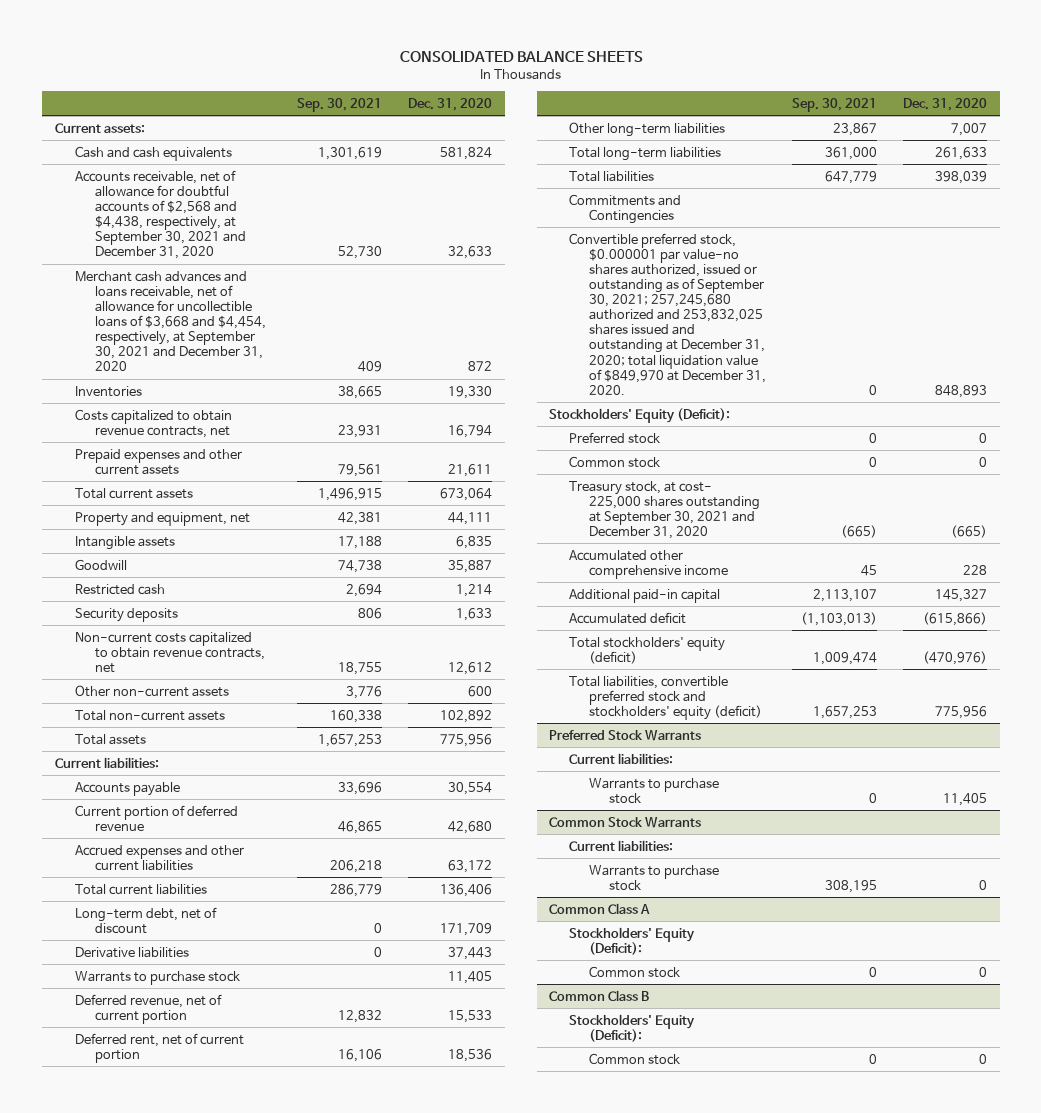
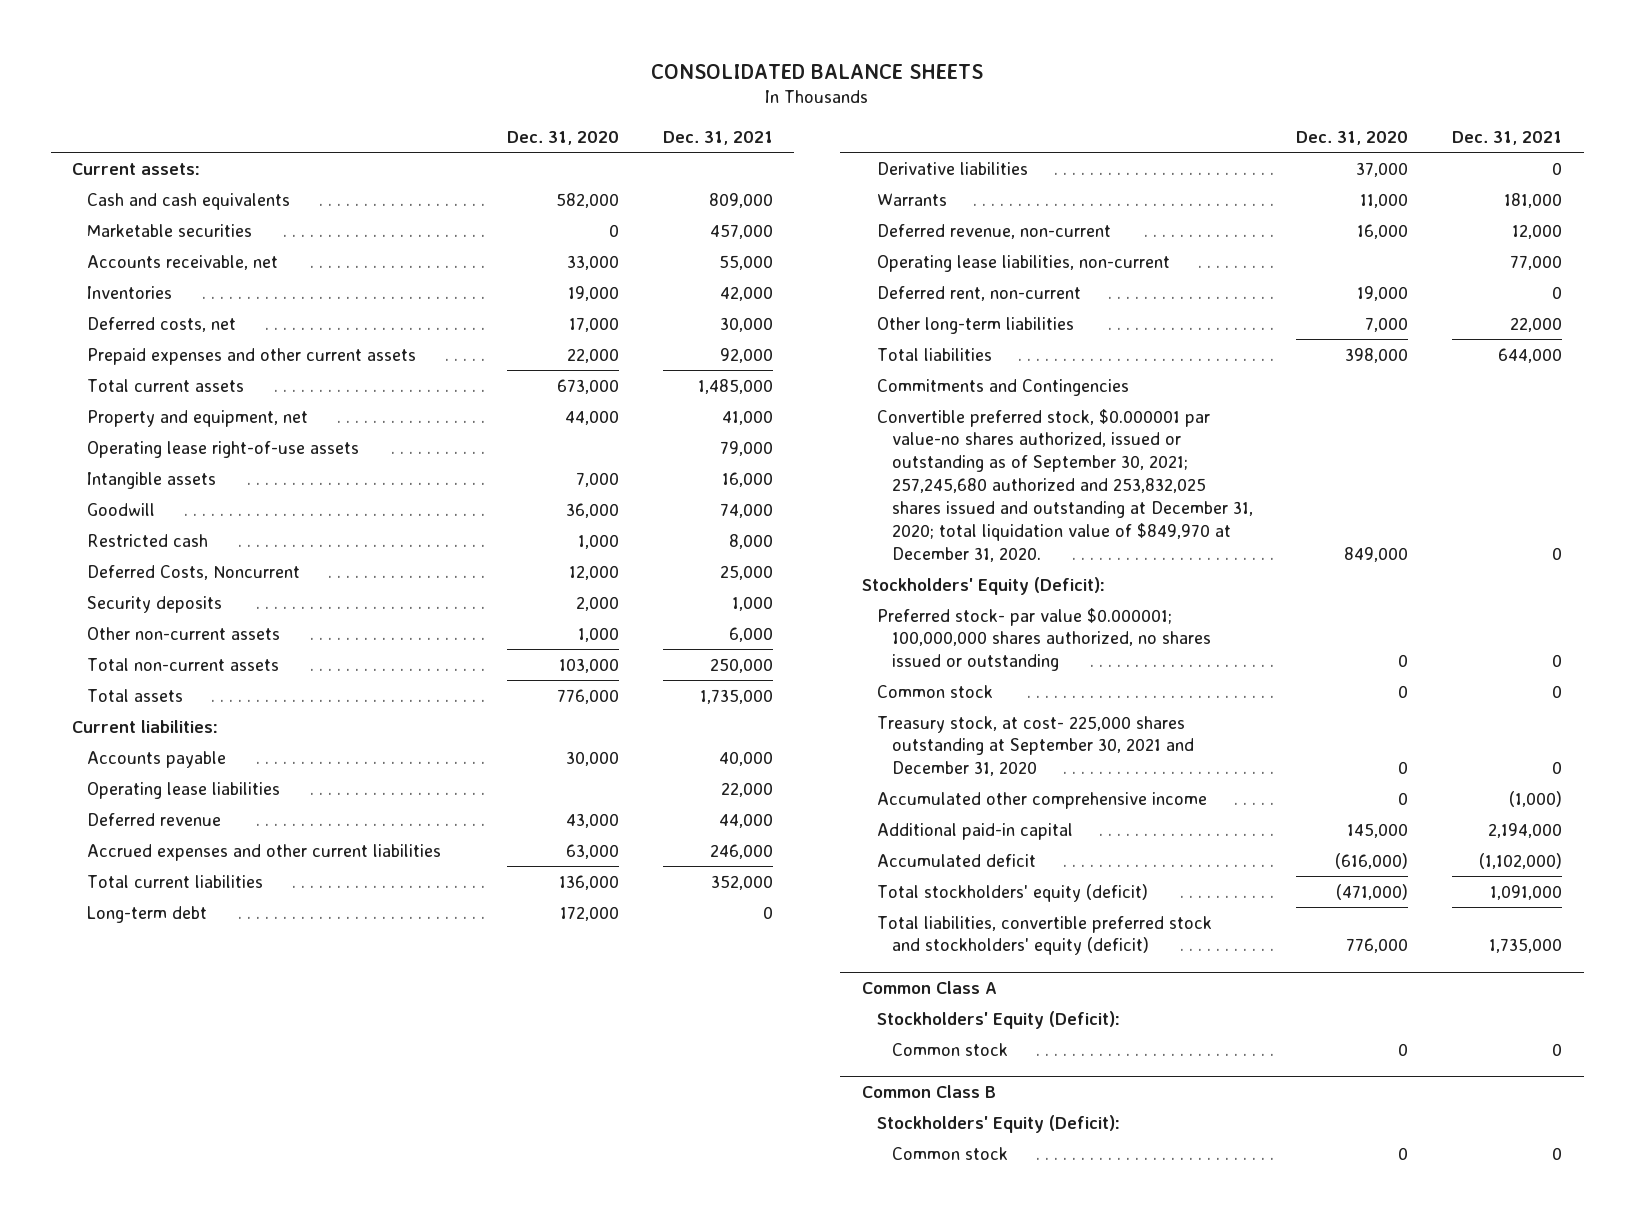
- | Sep. 30, 2021 | Dec. 31, 2020
+ | Dec. 31, 2020 | Dec. 31, 2021
- Cash and cash equivalents | 1,301,619 | 581,824
- Accounts receivable, net of allowance for doubtful accounts of $2,568 and $4,438, respectively, at September 30, 2021 and December 31, 2020 | 52,730 | 32,633
- Merchant cash advances and loans receivable, net of allowance for uncollectible loans of $3,668 and $4,454, respectively, at September 30, 2021 and December 31, 2020 | 409 | 872
- Inventories | 38,665 | 19,330
- Costs capitalized to obtain revenue contracts, net | 23,931 | 16,794
- Prepaid expenses and other current assets | 79,561 | 21,611
- Total current assets | 1,496,915 | 673,064
- Property and equipment, net | 42,381 | 44,111
- Intangible assets | 17,188 | 6,835
- Goodwill | 74,738 | 35,887
- Restricted cash | 2,694 | 1,214
- Security deposits | 806 | 1,633
- Non-current costs capitalized to obtain revenue contracts, net | 18,755 | 12,612
- Other non-current assets | 3,776 | 600
- Total non-current assets | 160,338 | 102,892
- Total assets | 1,657,253 | 775,956
+ Cash and cash equivalents | 582,000 | 809,000
+ Marketable securities | 0 | 457,000
+ Accounts receivable, net | 33,000 | 55,000
+ Inventories | 19,000 | 42,000
+ Deferred costs, net | 17,000 | 30,000
+ Prepaid expenses and other current assets | 22,000 | 92,000
+ Total current assets | 673,000 | 1,485,000
+ Property and equipment, net | 44,000 | 41,000
+ Operating lease right-of-use assets | | 79,000
+ Intangible assets | 7,000 | 16,000
+ Goodwill | 36,000 | 74,000
+ Restricted cash | 1,000 | 8,000
+ Deferred Costs, Noncurrent | 12,000 | 25,000
+ Security deposits | 2,000 | 1,000
+ Other non-current assets | 1,000 | 6,000
+ Total non-current assets | 103,000 | 250,000
+ Total assets | 776,000 | 1,735,000
- Accounts payable | 33,696 | 30,554
- Current portion of deferred revenue | 46,865 | 42,680
- Accrued expenses and other current liabilities | 206,218 | 63,172
- Total current liabilities | 286,779 | 136,406
- Long-term debt, net of discount | 0 | 171,709
- Derivative liabilities | 0 | 37,443
- Warrants to purchase stock | | 11,405
- Deferred revenue, net of current portion | 12,832 | 15,533
- Deferred rent, net of current portion | 16,106 | 18,536
- Other long-term liabilities | 23,867 | 7,007
- Total long-term liabilities | 361,000 | 261,633
- Total liabilities | 647,779 | 398,039
+ Accounts payable | 30,000 | 40,000
+ Operating lease liabilities | | 22,000
+ Deferred revenue | 43,000 | 44,000
+ Accrued expenses and other current liabilities | 63,000 | 246,000
+ Total current liabilities | 136,000 | 352,000
+ Long-term debt | 172,000 | 0
+ Derivative liabilities | 37,000 | 0
+ Warrants | 11,000 | 181,000
+ Deferred revenue, non-current | 16,000 | 12,000
+ Operating lease liabilities, non-current | | 77,000
+ Deferred rent, non-current | 19,000 | 0
+ Other long-term liabilities | 7,000 | 22,000
+ Total liabilities | 398,000 | 644,000
- Convertible preferred stock, $0.000001 par value-no shares authorized, issued or outstanding as of September 30, 2021; 257,245,680 authorized and 253,832,025 shares issued and outstanding at December 31, 2020; total liquidation value of $849,970 at December 31, 2020. | 0 | 848,893
+ Convertible preferred stock, $0.000001 par value-no shares authorized, issued or outstanding as of September 30, 2021; 257,245,680 authorized and 253,832,025 shares issued and outstanding at December 31, 2020; total liquidation value of $849,970 at December 31, 2020. | 849,000 | 0
- Preferred stock | 0 | 0
+ Preferred stock- par value $0.000001; 100,000,000 shares authorized, no shares issued or outstanding | 0 | 0
- Treasury stock, at cost- 225,000 shares outstanding at September 30, 2021 and December 31, 2020 | (665) | (665)
- Accumulated other comprehensive income | 45 | 228
- Additional paid-in capital | 2,113,107 | 145,327
- Accumulated deficit | (1,103,013) | (615,866)
- Total stockholders' equity (deficit) | 1,009,474 | (470,976)
- Total liabilities, convertible preferred stock and stockholders' equity (deficit) | 1,657,253 | 775,956
- Preferred Stock Warrants
- Current liabilities:
- Warrants to purchase stock | 0 | 11,405
- Common Stock Warrants
- Current liabilities:
- Warrants to purchase stock | 308,195 | 0
+ Treasury stock, at cost- 225,000 shares outstanding at September 30, 2021 and December 31, 2020 | 0 | 0
+ Accumulated other comprehensive income | 0 | (1,000)
+ Additional paid-in capital | 145,000 | 2,194,000
+ Accumulated deficit | (616,000) | (1,102,000)
+ Total stockholders' equity (deficit) | (471,000) | 1,091,000
+ Total liabilities, convertible preferred stock and stockholders' equity (deficit) | 776,000 | 1,735,000

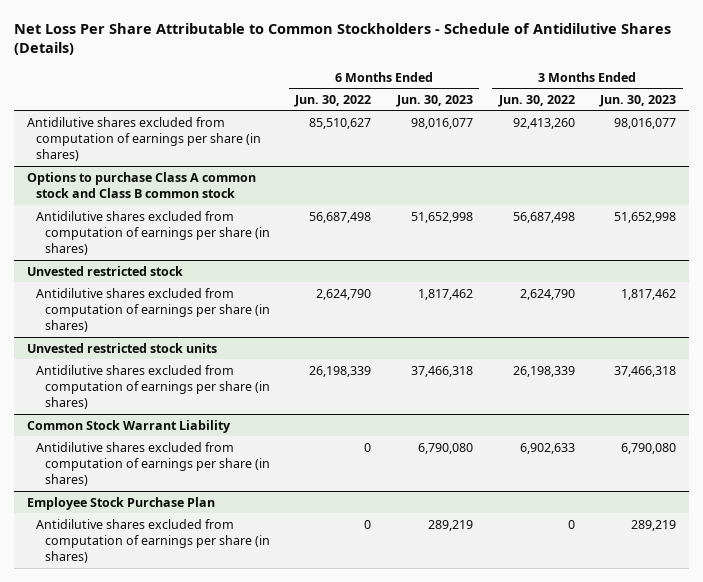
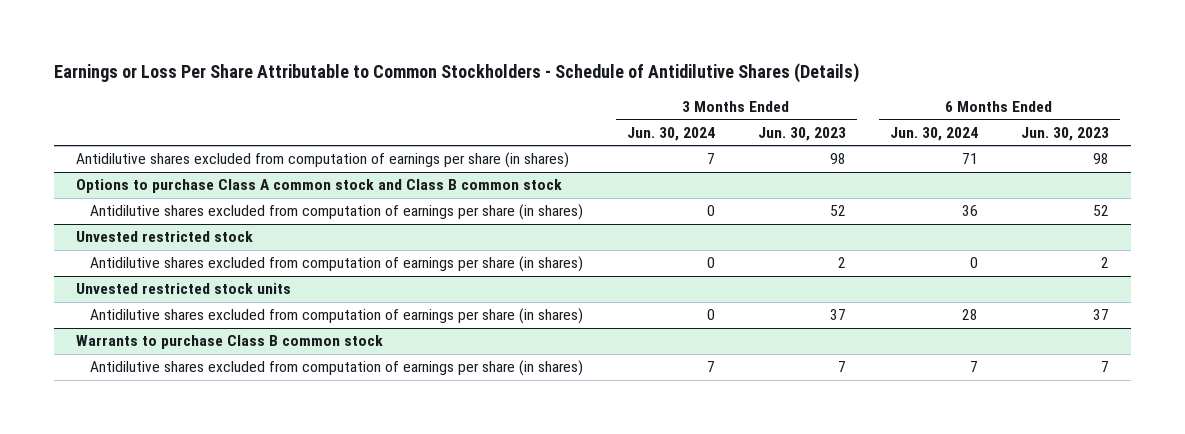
- Net Loss Per Share Attributable to Common Stockholders - Schedule of Antidilutive Shares (Details)
+ Earnings or Loss Per Share Attributable to Common Stockholders - Schedule of Antidilutive Shares (Details)
- | 6 Months Ended Jun. 30, 2022 | 6 Months Ended Jun. 30, 2023 | 3 Months Ended Jun. 30, 2022 | 3 Months Ended Jun. 30, 2023
+ | 3 Months Ended Jun. 30, 2024 | 3 Months Ended Jun. 30, 2023 | 6 Months Ended Jun. 30, 2024 | 6 Months Ended Jun. 30, 2023
- Antidilutive shares excluded from computation of earnings per share (in shares) | 85,510,627 | 98,016,077 | 92,413,260 | 98,016,077
+ Antidilutive shares excluded from computation of earnings per share (in shares) | 7 | 98 | 71 | 98
@ Options to purchase Class A common stock and Class B common stock
- Antidilutive shares excluded from computation of earnings per share (in shares) | 56,687,498 | 51,652,998 | 56,687,498 | 51,652,998
+ Antidilutive shares excluded from computation of earnings per share (in shares) | 0 | 52 | 36 | 52
@ Unvested restricted stock
- Antidilutive shares excluded from computation of earnings per share (in shares) | 2,624,790 | 1,817,462 | 2,624,790 | 1,817,462
+ Antidilutive shares excluded from computation of earnings per share (in shares) | 0 | 2 | 0 | 2
@ Unvested restricted stock units
- Antidilutive shares excluded from computation of earnings per share (in shares) | 26,198,339 | 37,466,318 | 26,198,339 | 37,466,318
- Common Stock Warrant Liability
- Antidilutive shares excluded from computation of earnings per share (in shares) | 0 | 6,790,080 | 6,902,633 | 6,790,080
- Employee Stock Purchase Plan
- Antidilutive shares excluded from computation of earnings per share (in shares) | 0 | 289,219 | 0 | 289,219
@ Unvested restricted stock units
+ Antidilutive shares excluded from computation of earnings per share (in shares) | 0 | 37 | 28 | 37
+ Warrants to purchase Class B common stock
+ Antidilutive shares excluded from computation of earnings per share (in shares) | 7 | 7 | 7 | 7

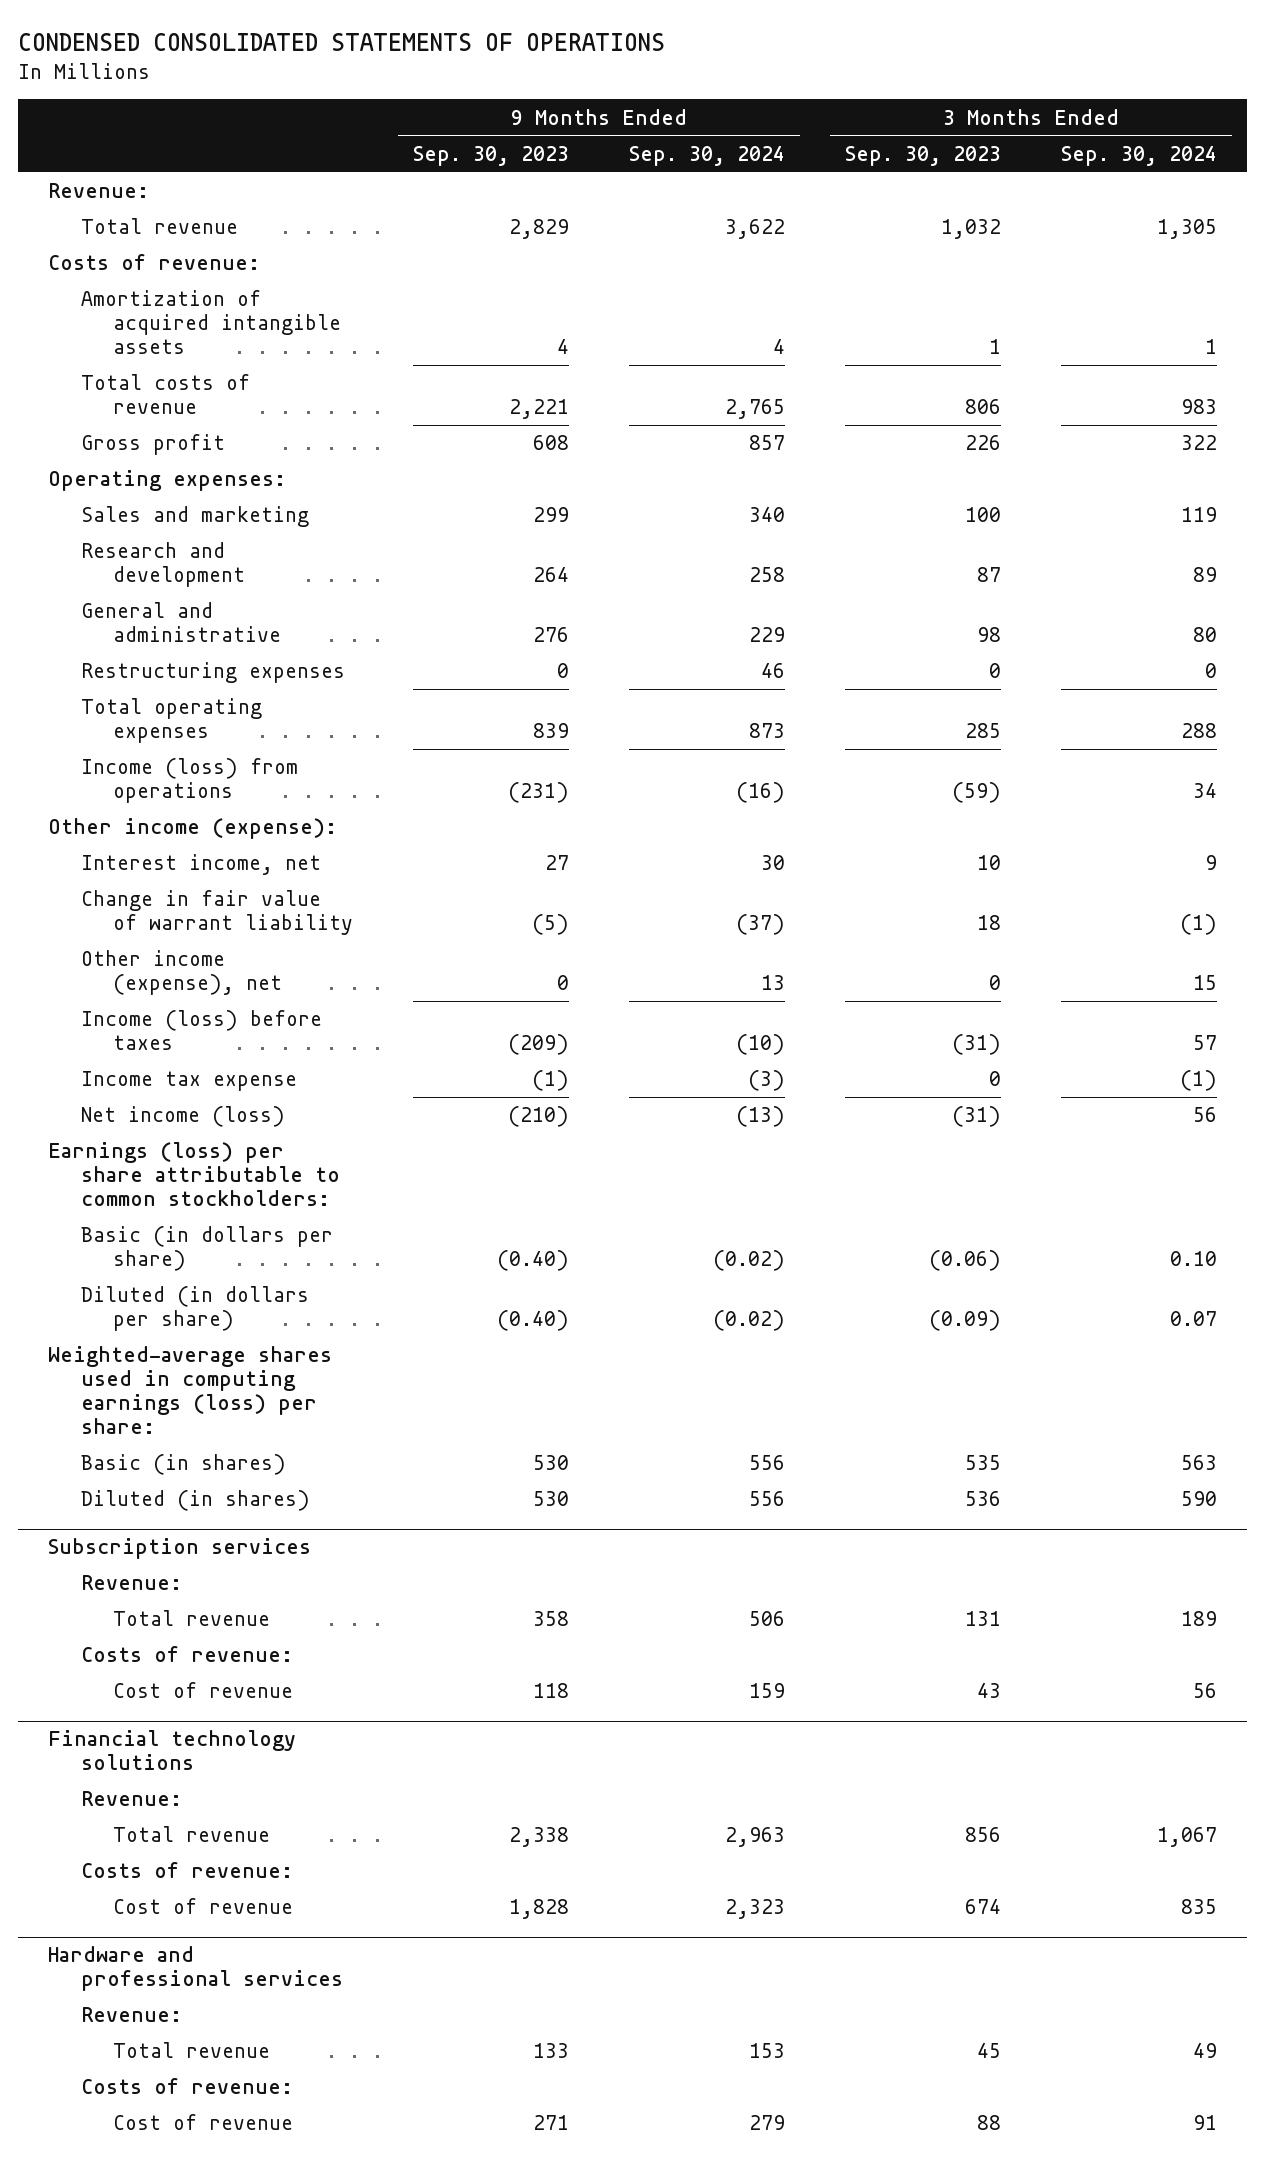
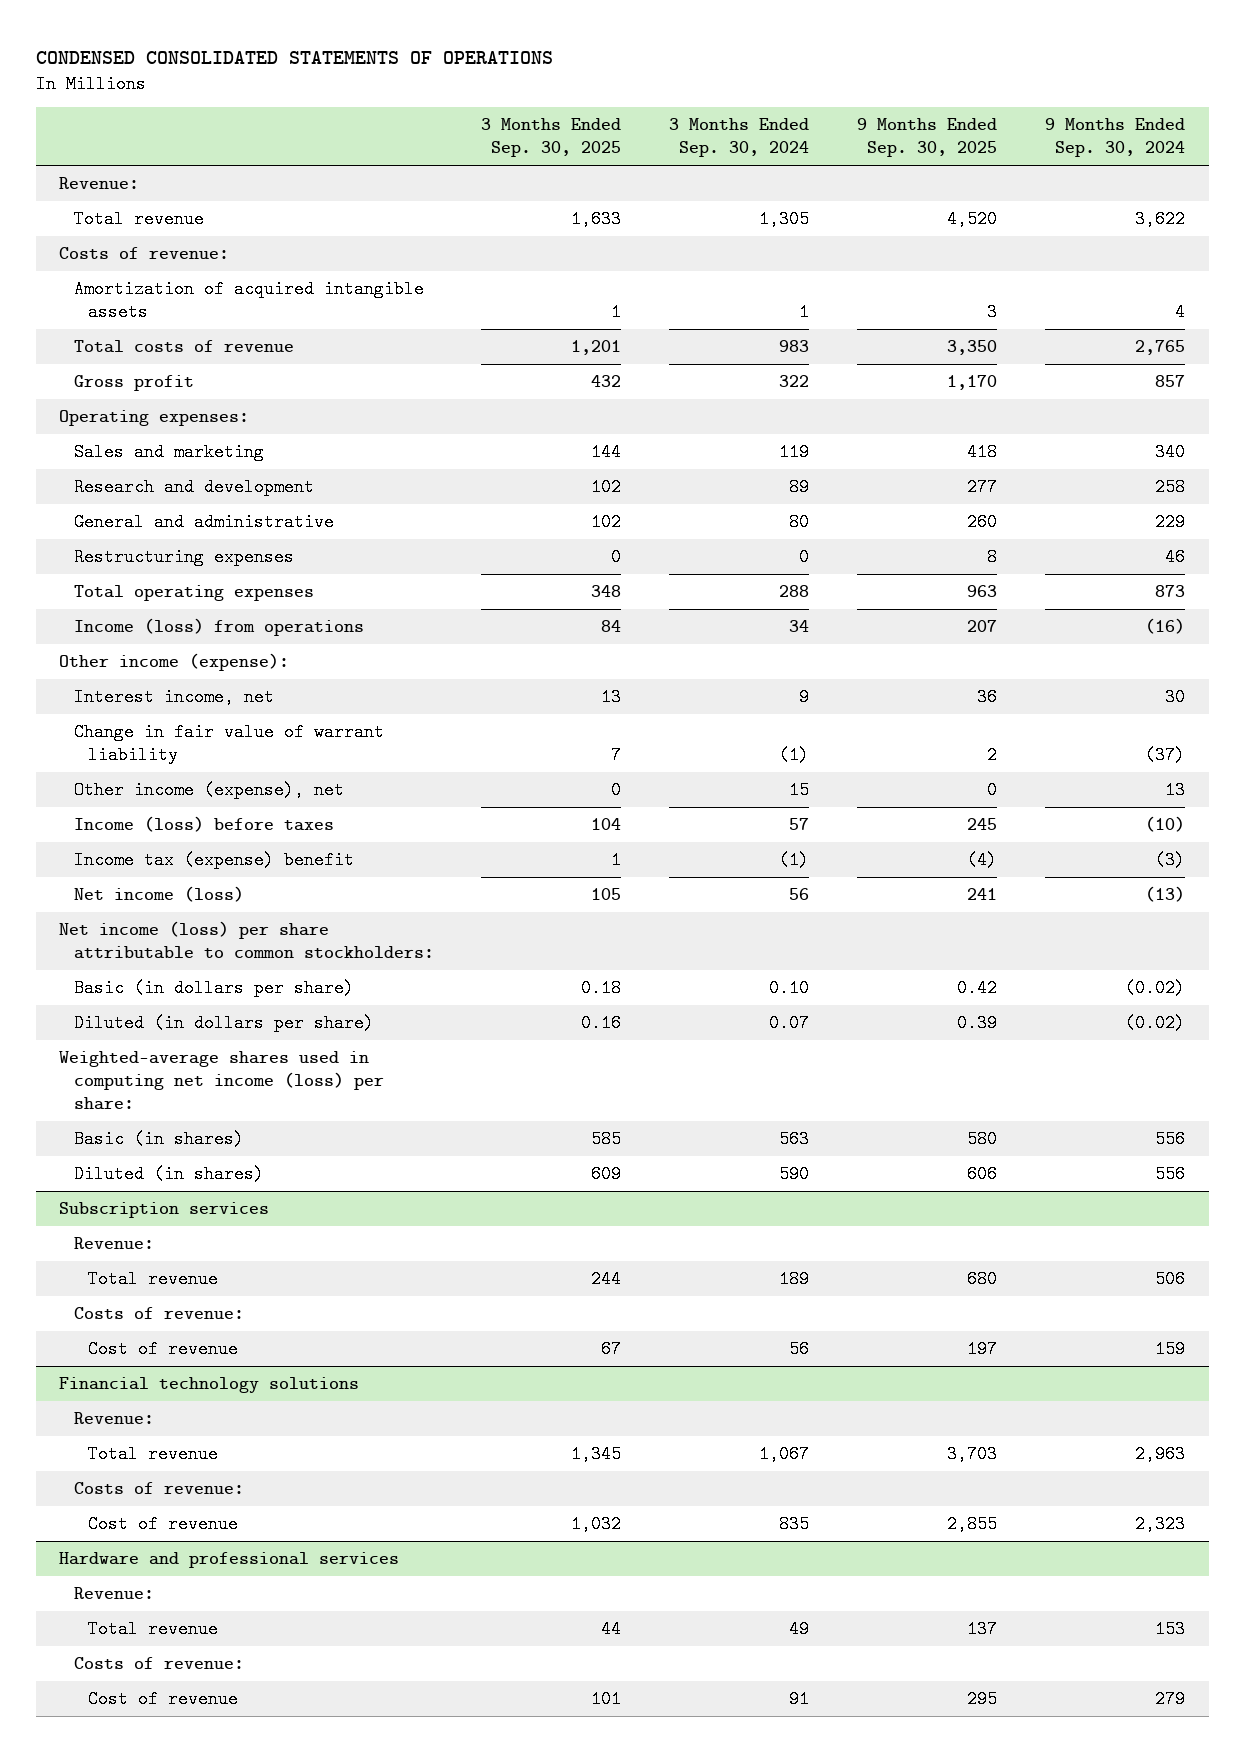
- | 9 Months Ended Sep. 30, 2023 | 9 Months Ended Sep. 30, 2024 | 3 Months Ended Sep. 30, 2023 | 3 Months Ended Sep. 30, 2024
+ | 3 Months Ended Sep. 30, 2025 | 3 Months Ended Sep. 30, 2024 | 9 Months Ended Sep. 30, 2025 | 9 Months Ended Sep. 30, 2024
- Income tax expense | (1) | (3) | 0 | (1)
+ Income tax (expense) benefit | 1 | (1) | (4) | (3)
- Earnings (loss) per share attributable to common stockholders:
+ Net income (loss) per share attributable to common stockholders:
- Weighted-average shares used in computing earnings (loss) per share:
+ Weighted-average shares used in computing net income (loss) per share:

